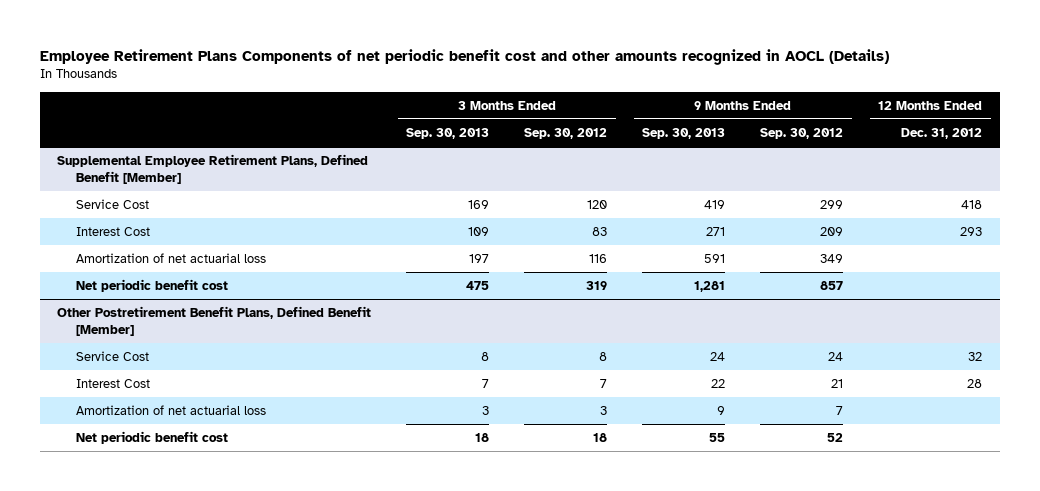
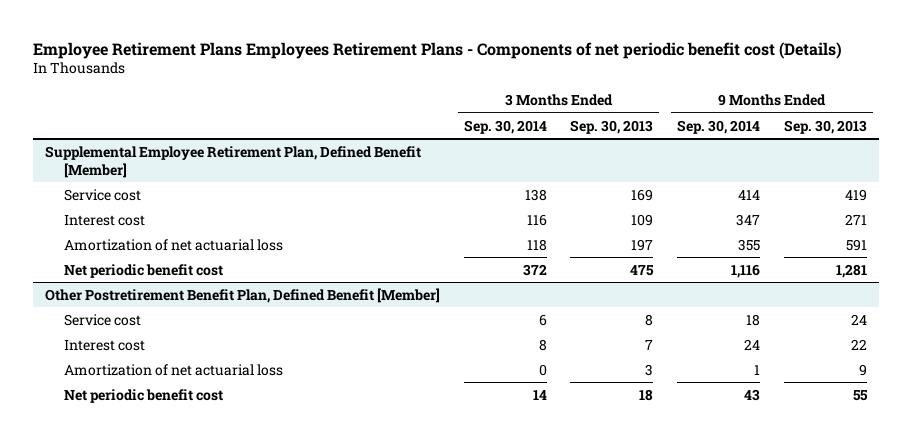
- Employee Retirement Plans Components of net periodic benefit cost and other amounts recognized in AOCL (Details)
+ Employee Retirement Plans Employees Retirement Plans - Components of net periodic benefit cost (Details)
- | 3 Months Ended Sep. 30, 2013 | 3 Months Ended Sep. 30, 2012 | 9 Months Ended Sep. 30, 2013 | 9 Months Ended Sep. 30, 2012 | 12 Months Ended Dec. 31, 2012
+ | 3 Months Ended Sep. 30, 2014 | 3 Months Ended Sep. 30, 2013 | 9 Months Ended Sep. 30, 2014 | 9 Months Ended Sep. 30, 2013
- Supplemental Employee Retirement Plans, Defined Benefit [Member]
- Service Cost | 169 | 120 | 419 | 299 | 418
- Interest Cost | 109 | 83 | 271 | 209 | 293
+ Supplemental Employee Retirement Plan, Defined Benefit [Member]
+ Service cost | 138 | 169 | 414 | 419
+ Interest cost | 116 | 109 | 347 | 271
- Other Postretirement Benefit Plans, Defined Benefit [Member]
- Service Cost | 8 | 8 | 24 | 24 | 32
- Interest Cost | 7 | 7 | 22 | 21 | 28
+ Other Postretirement Benefit Plan, Defined Benefit [Member]
+ Service cost | 6 | 8 | 18 | 24
+ Interest cost | 8 | 7 | 24 | 22

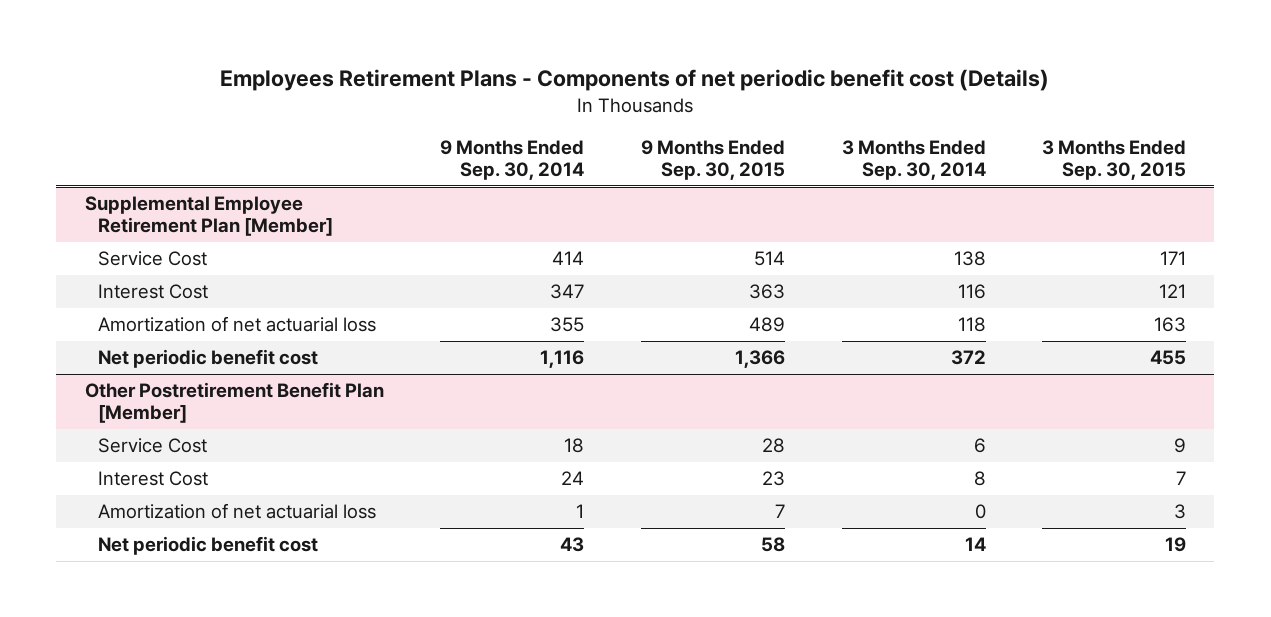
- Employee Retirement Plans Employees Retirement Plans - Components of net periodic benefit cost (Details)
+ Employees Retirement Plans - Components of net periodic benefit cost (Details)
- | 3 Months Ended Sep. 30, 2014 | 3 Months Ended Sep. 30, 2013 | 9 Months Ended Sep. 30, 2014 | 9 Months Ended Sep. 30, 2013
+ | 9 Months Ended Sep. 30, 2014 | 9 Months Ended Sep. 30, 2015 | 3 Months Ended Sep. 30, 2014 | 3 Months Ended Sep. 30, 2015
- Supplemental Employee Retirement Plan, Defined Benefit [Member]
- Service cost | 138 | 169 | 414 | 419
- Interest cost | 116 | 109 | 347 | 271
+ Supplemental Employee Retirement Plan [Member]
+ Service Cost | 414 | 514 | 138 | 171
+ Interest Cost | 347 | 363 | 116 | 121
- Other Postretirement Benefit Plan, Defined Benefit [Member]
- Service cost | 6 | 8 | 18 | 24
- Interest cost | 8 | 7 | 24 | 22
+ Other Postretirement Benefit Plan [Member]
+ Service Cost | 18 | 28 | 6 | 9
+ Interest Cost | 24 | 23 | 8 | 7

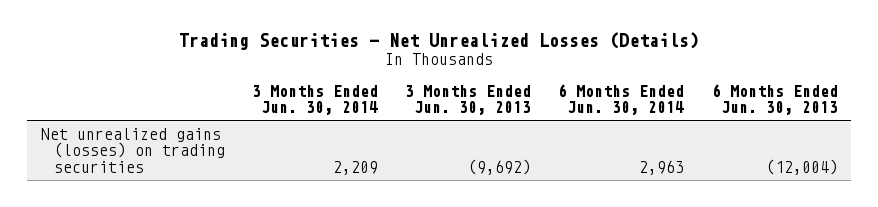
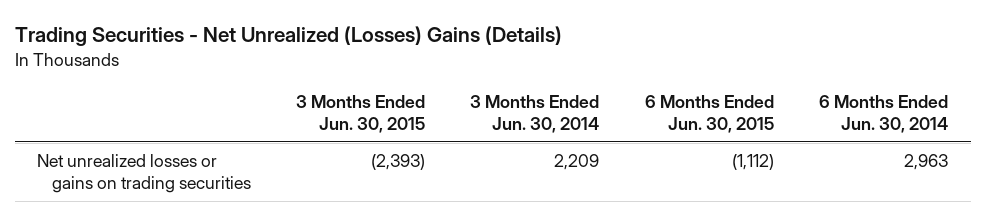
- Trading Securities - Net Unrealized Losses (Details)
+ Trading Securities - Net Unrealized (Losses) Gains (Details)
- | 3 Months Ended Jun. 30, 2014 | 3 Months Ended Jun. 30, 2013 | 6 Months Ended Jun. 30, 2014 | 6 Months Ended Jun. 30, 2013
+ | 3 Months Ended Jun. 30, 2015 | 3 Months Ended Jun. 30, 2014 | 6 Months Ended Jun. 30, 2015 | 6 Months Ended Jun. 30, 2014
- Net unrealized gains (losses) on trading securities | 2,209 | (9,692) | 2,963 | (12,004)
+ Net unrealized losses or gains on trading securities | (2,393) | 2,209 | (1,112) | 2,963

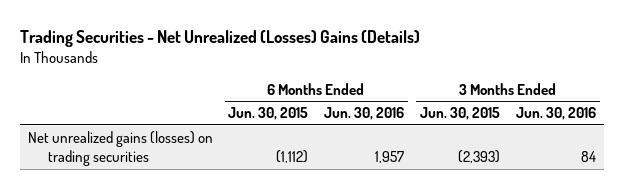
- | 3 Months Ended Jun. 30, 2015 | 3 Months Ended Jun. 30, 2014 | 6 Months Ended Jun. 30, 2015 | 6 Months Ended Jun. 30, 2014
+ | 6 Months Ended Jun. 30, 2015 | 6 Months Ended Jun. 30, 2016 | 3 Months Ended Jun. 30, 2015 | 3 Months Ended Jun. 30, 2016
- Net unrealized losses or gains on trading securities | (2,393) | 2,209 | (1,112) | 2,963
+ Net unrealized gains (losses) on trading securities | (1,112) | 1,957 | (2,393) | 84

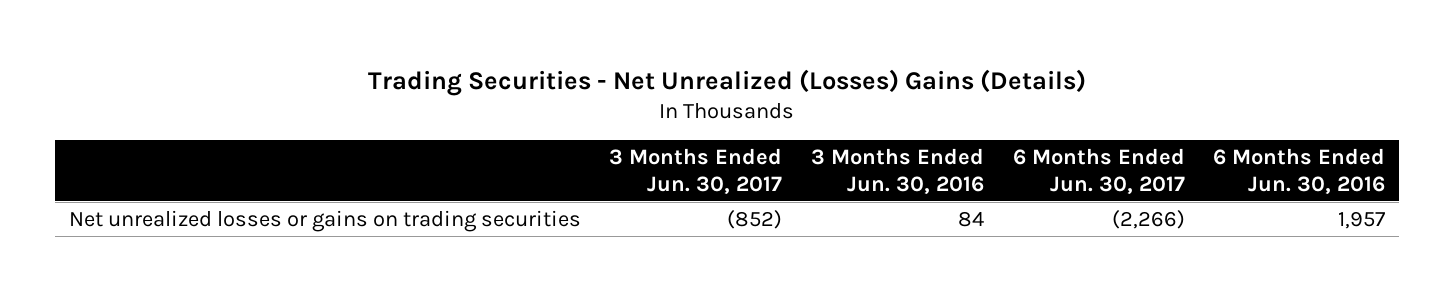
- | 6 Months Ended Jun. 30, 2015 | 6 Months Ended Jun. 30, 2016 | 3 Months Ended Jun. 30, 2015 | 3 Months Ended Jun. 30, 2016
+ | 3 Months Ended Jun. 30, 2017 | 3 Months Ended Jun. 30, 2016 | 6 Months Ended Jun. 30, 2017 | 6 Months Ended Jun. 30, 2016
- Net unrealized gains (losses) on trading securities | (1,112) | 1,957 | (2,393) | 84
+ Net unrealized losses or gains on trading securities | (852) | 84 | (2,266) | 1,957

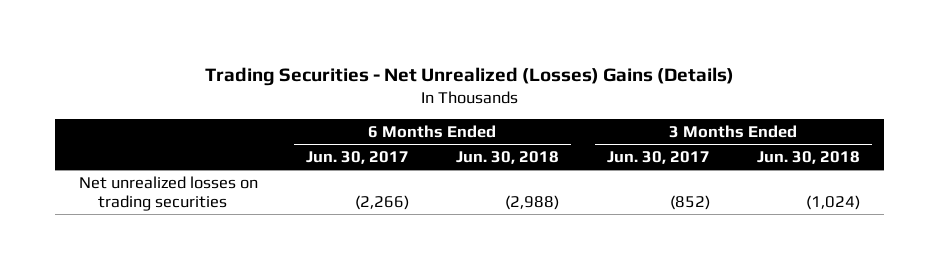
- | 3 Months Ended Jun. 30, 2017 | 3 Months Ended Jun. 30, 2016 | 6 Months Ended Jun. 30, 2017 | 6 Months Ended Jun. 30, 2016
+ | 6 Months Ended Jun. 30, 2017 | 6 Months Ended Jun. 30, 2018 | 3 Months Ended Jun. 30, 2017 | 3 Months Ended Jun. 30, 2018
- Net unrealized losses or gains on trading securities | (852) | 84 | (2,266) | 1,957
+ Net unrealized losses on trading securities | (2,266) | (2,988) | (852) | (1,024)

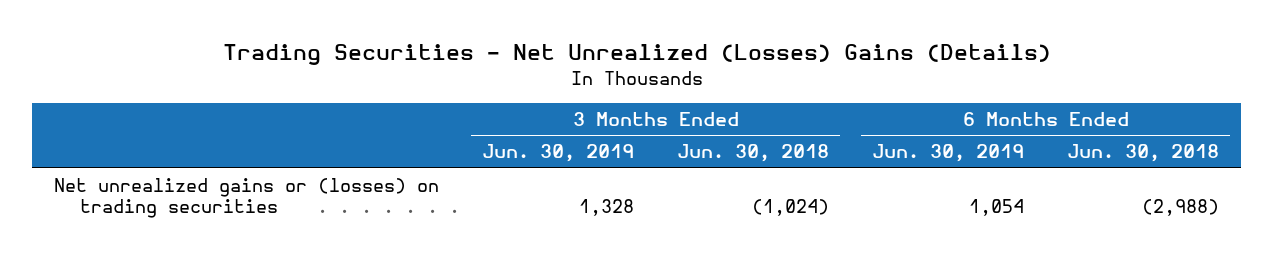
- | 6 Months Ended Jun. 30, 2017 | 6 Months Ended Jun. 30, 2018 | 3 Months Ended Jun. 30, 2017 | 3 Months Ended Jun. 30, 2018
+ | 3 Months Ended Jun. 30, 2019 | 3 Months Ended Jun. 30, 2018 | 6 Months Ended Jun. 30, 2019 | 6 Months Ended Jun. 30, 2018
- Net unrealized losses on trading securities | (2,266) | (2,988) | (852) | (1,024)
+ Net unrealized gains or (losses) on trading securities | 1,328 | (1,024) | 1,054 | (2,988)

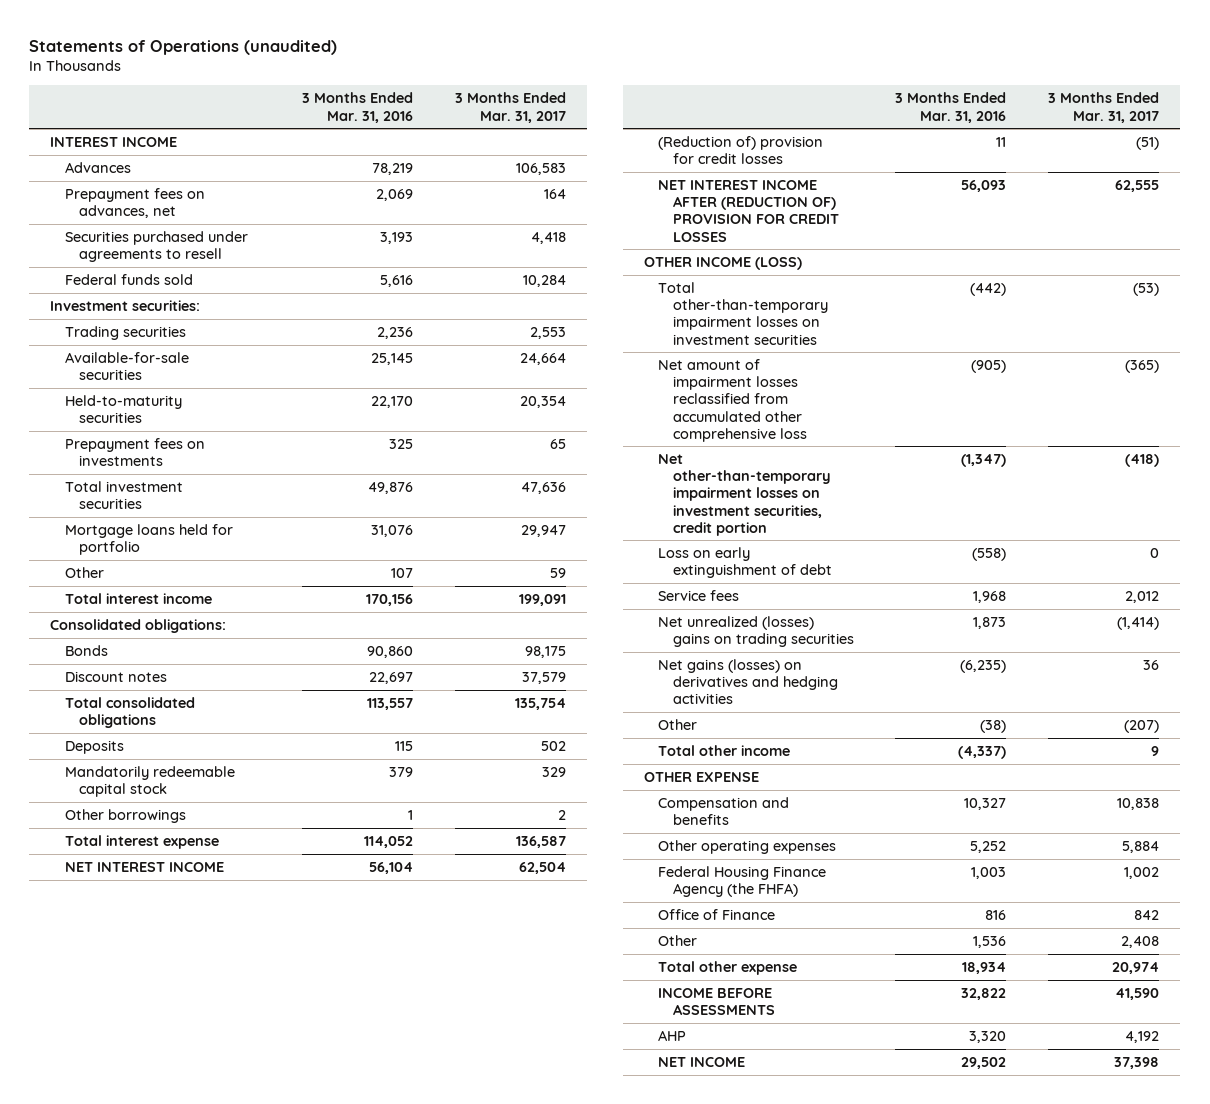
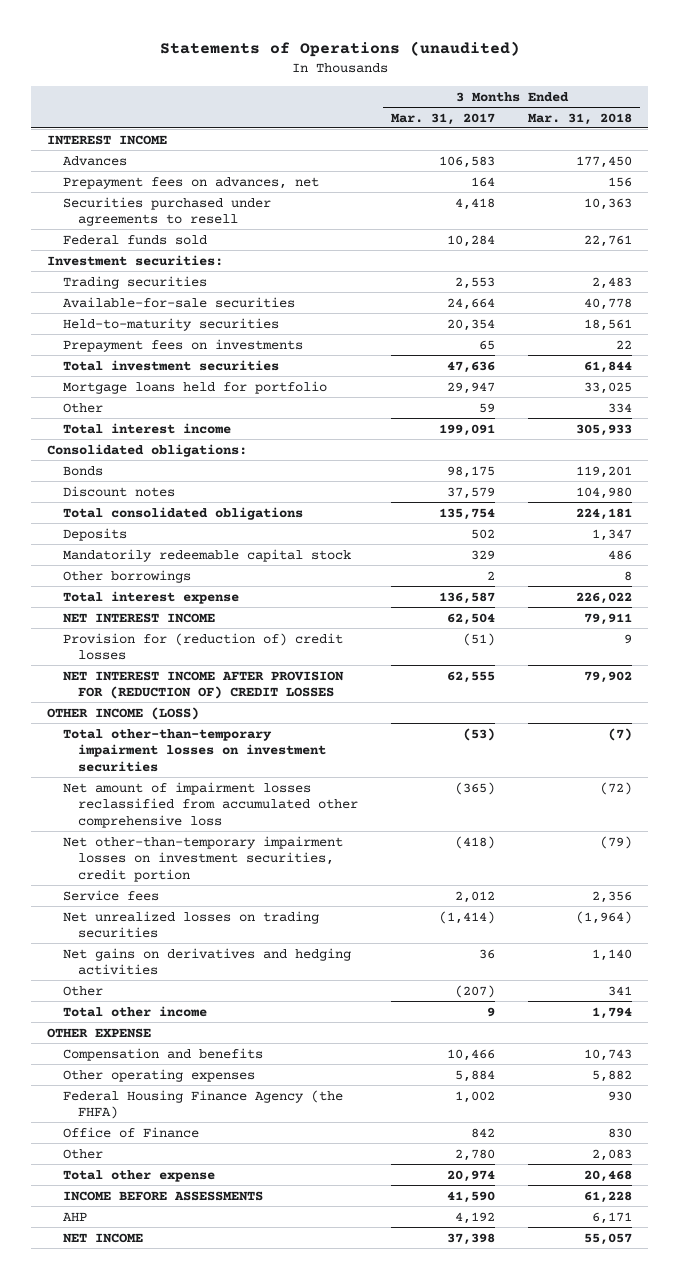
- | 3 Months Ended Mar. 31, 2016 | 3 Months Ended Mar. 31, 2017
+ | 3 Months Ended Mar. 31, 2017 | 3 Months Ended Mar. 31, 2018
- (Reduction of) provision for credit losses | 11 | (51)
- NET INTEREST INCOME AFTER (REDUCTION OF) PROVISION FOR CREDIT LOSSES | 56,093 | 62,555
+ Provision for (reduction of) credit losses | (51) | 9
+ NET INTEREST INCOME AFTER PROVISION FOR (REDUCTION OF) CREDIT LOSSES | 62,555 | 79,902
- Loss on early extinguishment of debt | (558) | 0
- Net unrealized (losses) gains on trading securities | 1,873 | (1,414)
- Net gains (losses) on derivatives and hedging activities | (6,235) | 36
+ Net unrealized losses on trading securities | (1,414) | (1,964)
+ Net gains on derivatives and hedging activities | 36 | 1,140
- Compensation and benefits | 10,327 | 10,838
+ Compensation and benefits | 10,466 | 10,743
- Other | 1,536 | 2,408
+ Other | 2,780 | 2,083

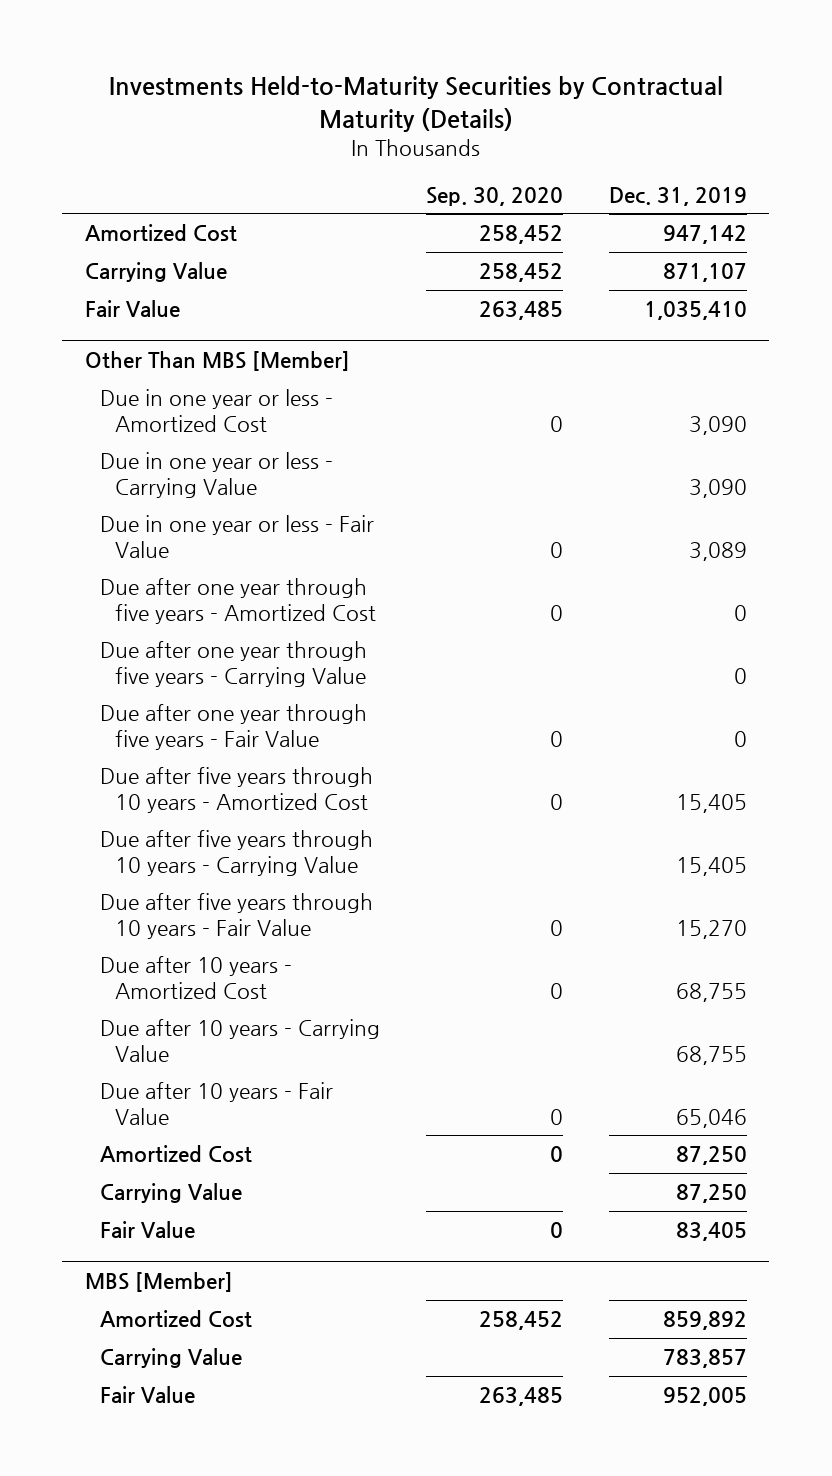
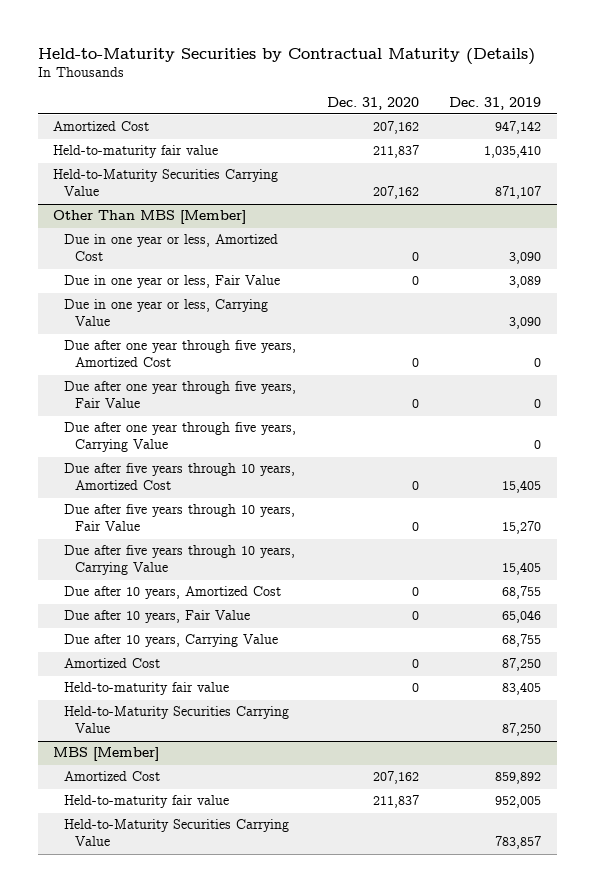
- Investments Held-to-Maturity Securities by Contractual Maturity (Details)
+ Held-to-Maturity Securities by Contractual Maturity (Details)
- | Sep. 30, 2020 | Dec. 31, 2019
+ | Dec. 31, 2020 | Dec. 31, 2019
- Carrying Value | 258,452 | 871,107
- Fair Value | 263,485 | 1,035,410
+ Held-to-maturity fair value | 211,837 | 1,035,410
+ Held-to-Maturity Securities Carrying Value | 207,162 | 871,107
@ Other Than MBS [Member]
- Due in one year or less - Amortized Cost | 0 | 3,090
- Due in one year or less - Carrying Value | | 3,090
- Due in one year or less - Fair Value | 0 | 3,089
- Due after one year through five years - Amortized Cost | 0 | 0
- Due after one year through five years - Carrying Value | | 0
- Due after one year through five years - Fair Value | 0 | 0
- Due after five years through 10 years - Amortized Cost | 0 | 15,405
- Due after five years through 10 years - Carrying Value | | 15,405
- Due after five years through 10 years - Fair Value | 0 | 15,270
- Due after 10 years - Amortized Cost | 0 | 68,755
- Due after 10 years - Carrying Value | | 68,755
- Due after 10 years - Fair Value | 0 | 65,046
+ Due in one year or less, Amortized Cost | 0 | 3,090
+ Due in one year or less, Fair Value | 0 | 3,089
+ Due in one year or less, Carrying Value | | 3,090
+ Due after one year through five years, Amortized Cost | 0 | 0
+ Due after one year through five years, Fair Value | 0 | 0
+ Due after one year through five years, Carrying Value | | 0
+ Due after five years through 10 years, Amortized Cost | 0 | 15,405
+ Due after five years through 10 years, Fair Value | 0 | 15,270
+ Due after five years through 10 years, Carrying Value | | 15,405
+ Due after 10 years, Amortized Cost | 0 | 68,755
+ Due after 10 years, Fair Value | 0 | 65,046
+ Due after 10 years, Carrying Value | | 68,755
- Carrying Value | | 87,250
- Fair Value | 0 | 83,405
+ Held-to-maturity fair value | 0 | 83,405
+ Held-to-Maturity Securities Carrying Value | | 87,250
@ MBS [Member]
- Carrying Value | | 783,857
- Fair Value | 263,485 | 952,005
+ Held-to-maturity fair value | 211,837 | 952,005
+ Held-to-Maturity Securities Carrying Value | | 783,857

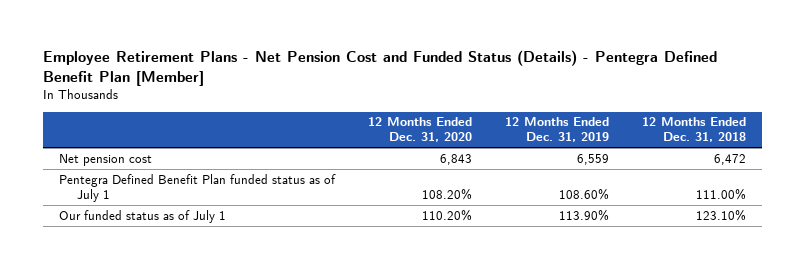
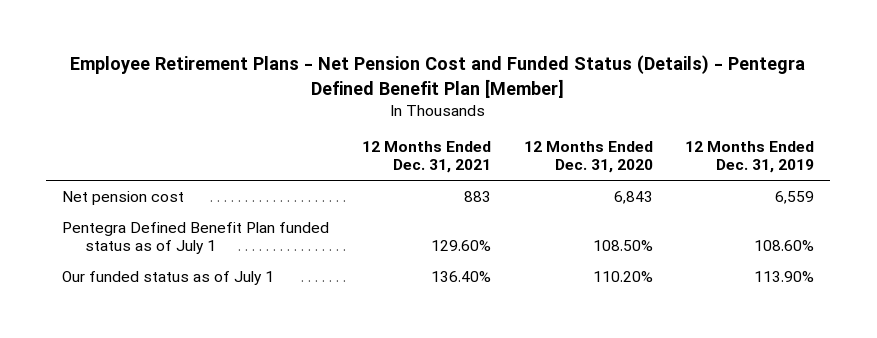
- | 12 Months Ended Dec. 31, 2020 | 12 Months Ended Dec. 31, 2019 | 12 Months Ended Dec. 31, 2018
+ | 12 Months Ended Dec. 31, 2021 | 12 Months Ended Dec. 31, 2020 | 12 Months Ended Dec. 31, 2019
- Pentegra Defined Benefit Plan funded status as of July 1 | 108.20% | 108.60% | 111.00%
+ Pentegra Defined Benefit Plan funded status as of July 1 | 129.60% | 108.50% | 108.60%

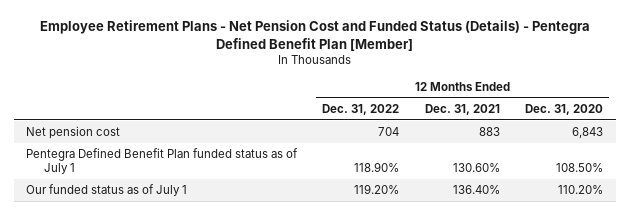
- | 12 Months Ended Dec. 31, 2021 | 12 Months Ended Dec. 31, 2020 | 12 Months Ended Dec. 31, 2019
+ | 12 Months Ended Dec. 31, 2022 | 12 Months Ended Dec. 31, 2021 | 12 Months Ended Dec. 31, 2020
- Pentegra Defined Benefit Plan funded status as of July 1 | 129.60% | 108.50% | 108.60%
+ Pentegra Defined Benefit Plan funded status as of July 1 | 118.90% | 130.60% | 108.50%

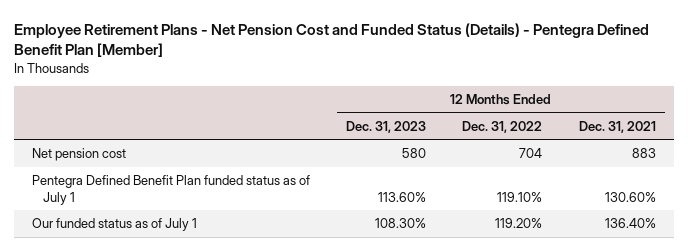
- | 12 Months Ended Dec. 31, 2022 | 12 Months Ended Dec. 31, 2021 | 12 Months Ended Dec. 31, 2020
+ | 12 Months Ended Dec. 31, 2023 | 12 Months Ended Dec. 31, 2022 | 12 Months Ended Dec. 31, 2021
- Pentegra Defined Benefit Plan funded status as of July 1 | 118.90% | 130.60% | 108.50%
+ Pentegra Defined Benefit Plan funded status as of July 1 | 113.60% | 119.10% | 130.60%

